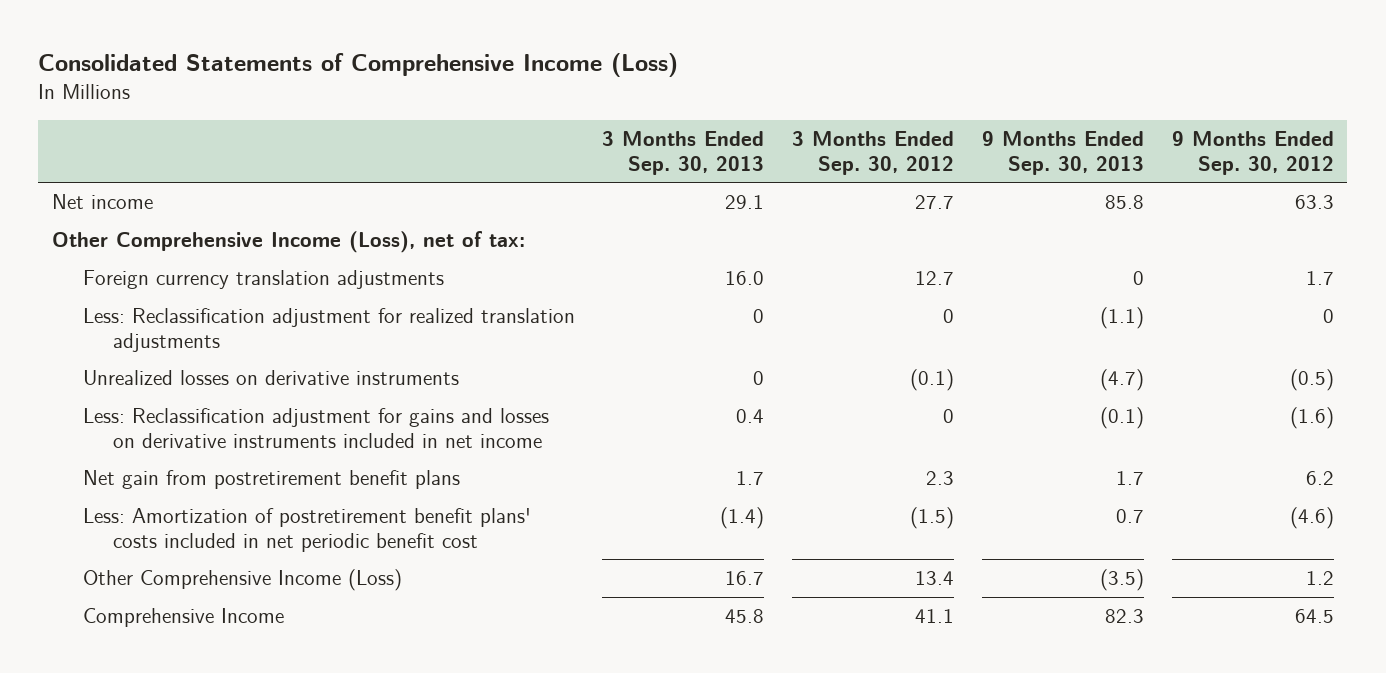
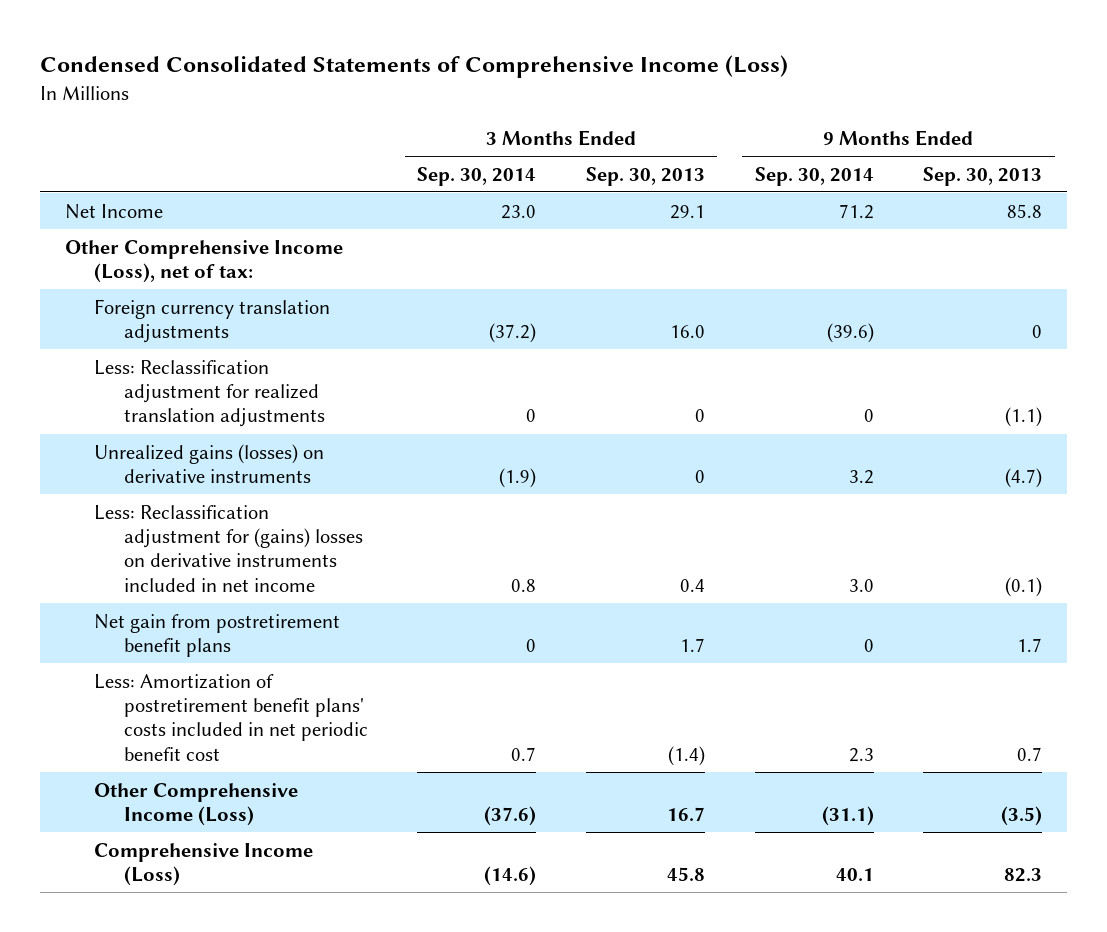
- Consolidated Statements of Comprehensive Income (Loss)
+ Condensed Consolidated Statements of Comprehensive Income (Loss)
- | 3 Months Ended Sep. 30, 2013 | 3 Months Ended Sep. 30, 2012 | 9 Months Ended Sep. 30, 2013 | 9 Months Ended Sep. 30, 2012
+ | 3 Months Ended Sep. 30, 2014 | 3 Months Ended Sep. 30, 2013 | 9 Months Ended Sep. 30, 2014 | 9 Months Ended Sep. 30, 2013
- Net income | 29.1 | 27.7 | 85.8 | 63.3
+ Net Income | 23.0 | 29.1 | 71.2 | 85.8
- Unrealized losses on derivative instruments | 0 | (0.1) | (4.7) | (0.5)
- Less: Reclassification adjustment for gains and losses on derivative instruments included in net income | 0.4 | 0 | (0.1) | (1.6)
+ Unrealized gains (losses) on derivative instruments | (1.9) | 0 | 3.2 | (4.7)
+ Less: Reclassification adjustment for (gains) losses on derivative instruments included in net income | 0.8 | 0.4 | 3.0 | (0.1)
- Comprehensive Income | 45.8 | 41.1 | 82.3 | 64.5
+ Comprehensive Income (Loss) | (14.6) | 45.8 | 40.1 | 82.3

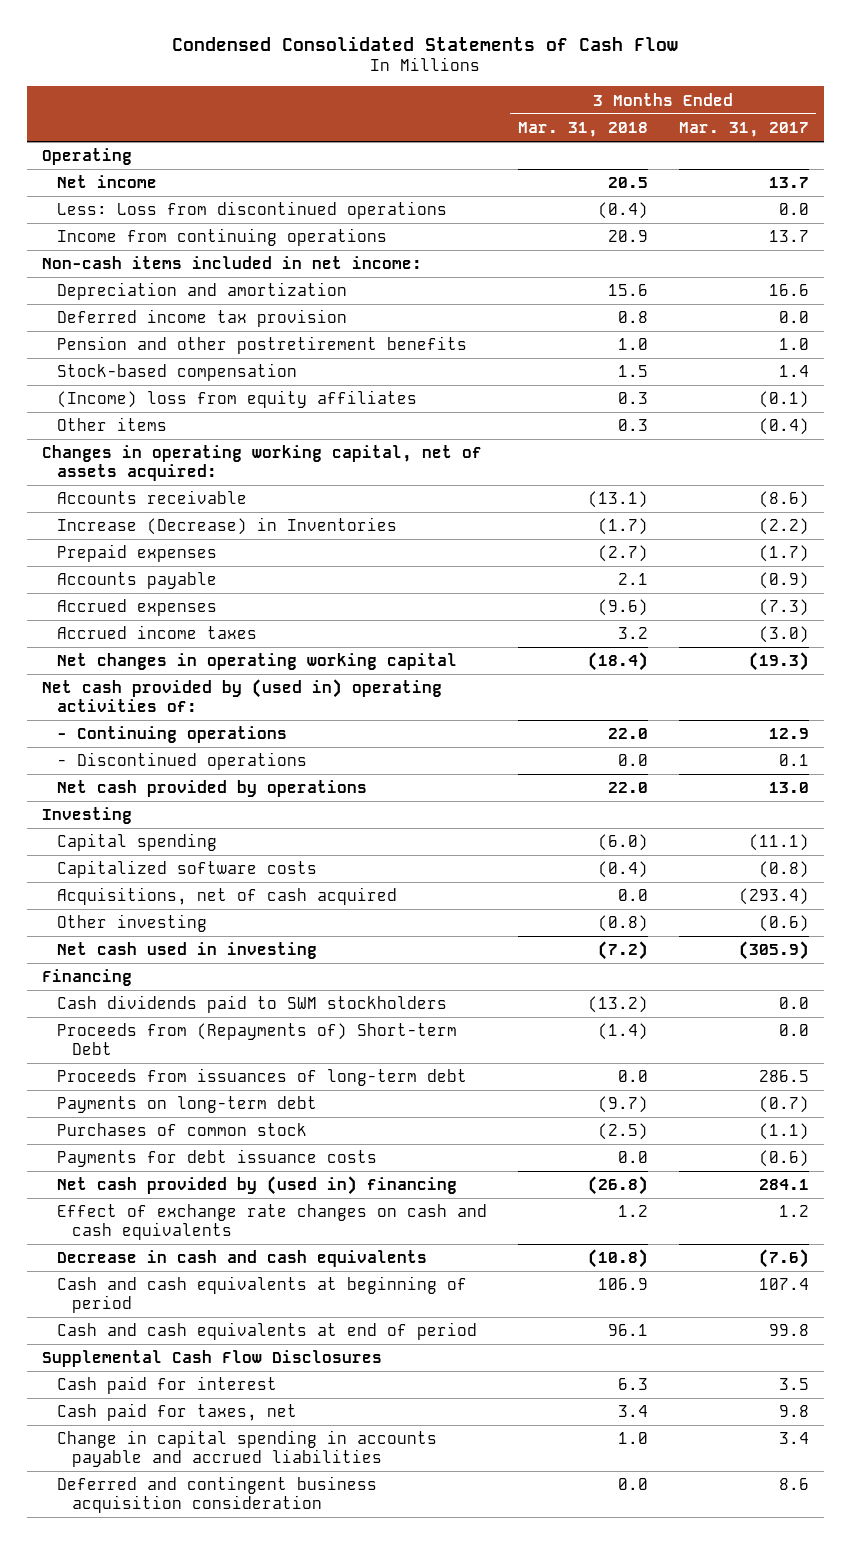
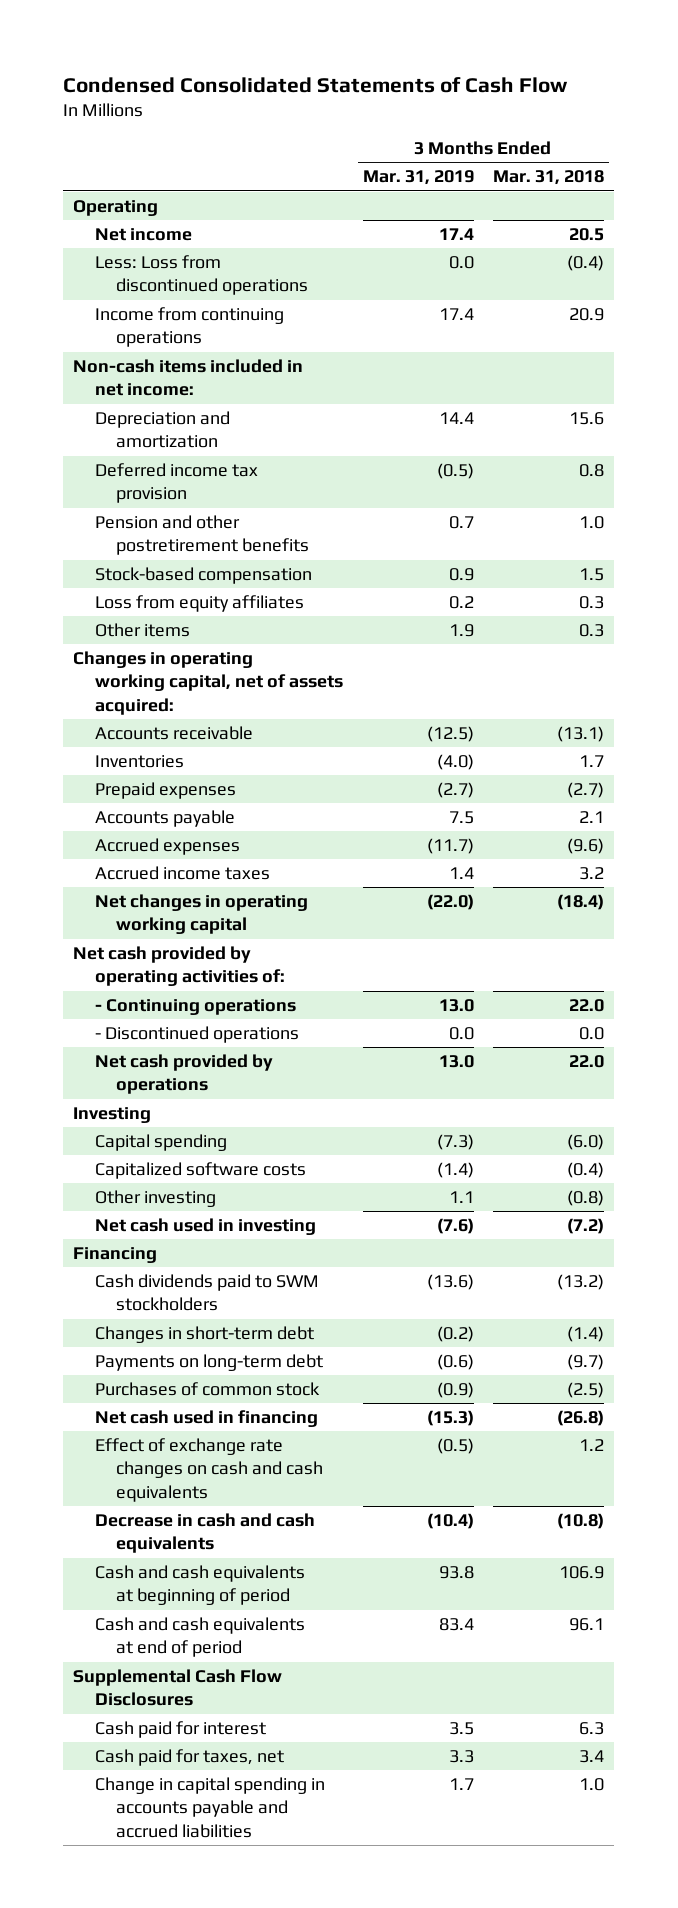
- | 3 Months Ended Mar. 31, 2018 | 3 Months Ended Mar. 31, 2017
+ | 3 Months Ended Mar. 31, 2019 | 3 Months Ended Mar. 31, 2018
- (Income) loss from equity affiliates | 0.3 | (0.1)
+ Loss from equity affiliates | 0.2 | 0.3
- Increase (Decrease) in Inventories | (1.7) | (2.2)
+ Inventories | (4.0) | 1.7
- Net cash provided by (used in) operating activities of:
+ Net cash provided by operating activities of:
- Acquisitions, net of cash acquired | 0.0 | (293.4)
- Proceeds from (Repayments of) Short-term Debt | (1.4) | 0.0
- Proceeds from issuances of long-term debt | 0.0 | 286.5
+ Changes in short-term debt | (0.2) | (1.4)
- Payments for debt issuance costs | 0.0 | (0.6)
- Net cash provided by (used in) financing | (26.8) | 284.1
+ Net cash used in financing | (15.3) | (26.8)
- Deferred and contingent business acquisition consideration | 0.0 | 8.6

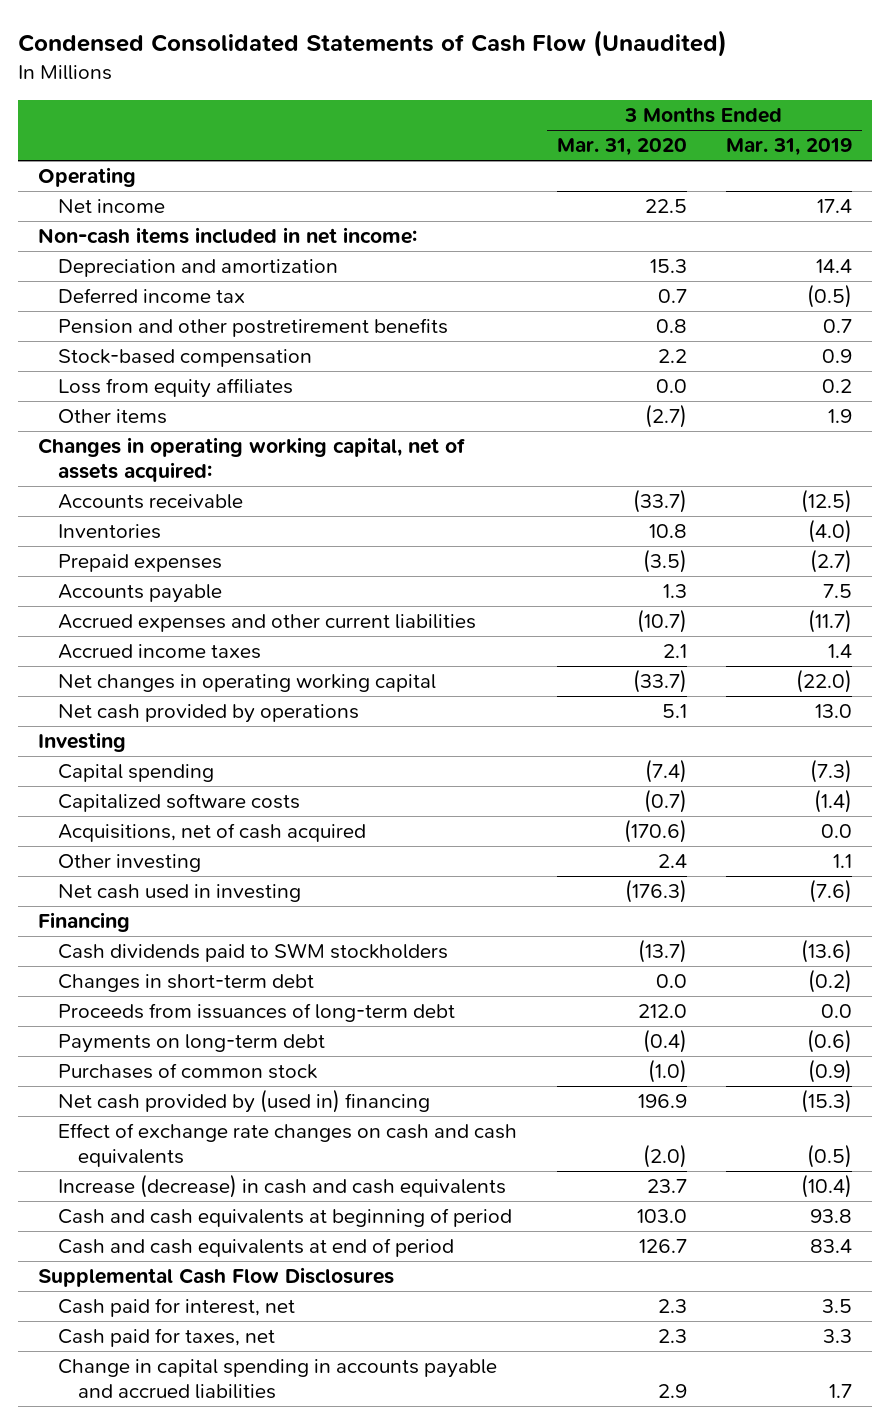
- Condensed Consolidated Statements of Cash Flow
+ Condensed Consolidated Statements of Cash Flow (Unaudited)
- | 3 Months Ended Mar. 31, 2019 | 3 Months Ended Mar. 31, 2018
+ | 3 Months Ended Mar. 31, 2020 | 3 Months Ended Mar. 31, 2019
- Less: Loss from discontinued operations | 0.0 | (0.4)
- Income from continuing operations | 17.4 | 20.9
- Deferred income tax provision | (0.5) | 0.8
+ Deferred income tax | 0.7 | (0.5)
- Accrued expenses | (11.7) | (9.6)
+ Accrued expenses and other current liabilities | (10.7) | (11.7)
- Net cash provided by operating activities of:
- - Continuing operations | 13.0 | 22.0
- - Discontinued operations | 0.0 | 0.0
+ Acquisitions, net of cash acquired | (170.6) | 0.0
+ Proceeds from issuances of long-term debt | 212.0 | 0.0
- Net cash used in financing | (15.3) | (26.8)
+ Net cash provided by (used in) financing | 196.9 | (15.3)
- Decrease in cash and cash equivalents | (10.4) | (10.8)
+ Increase (decrease) in cash and cash equivalents | 23.7 | (10.4)
- Cash paid for interest | 3.5 | 6.3
+ Cash paid for interest, net | 2.3 | 3.5

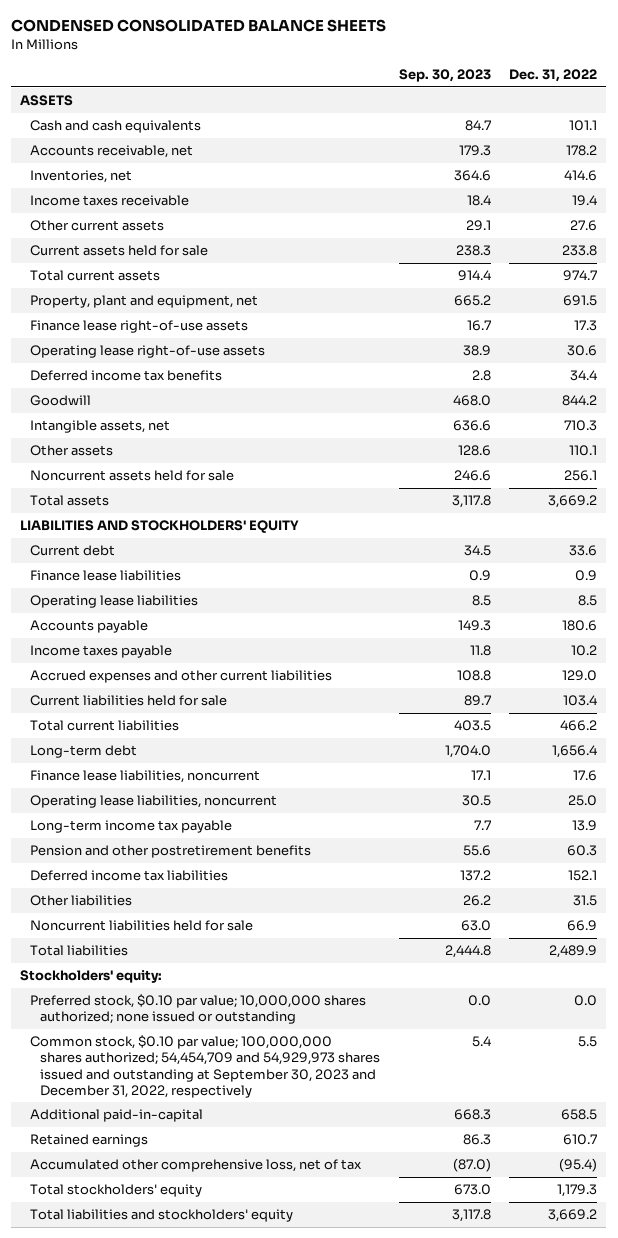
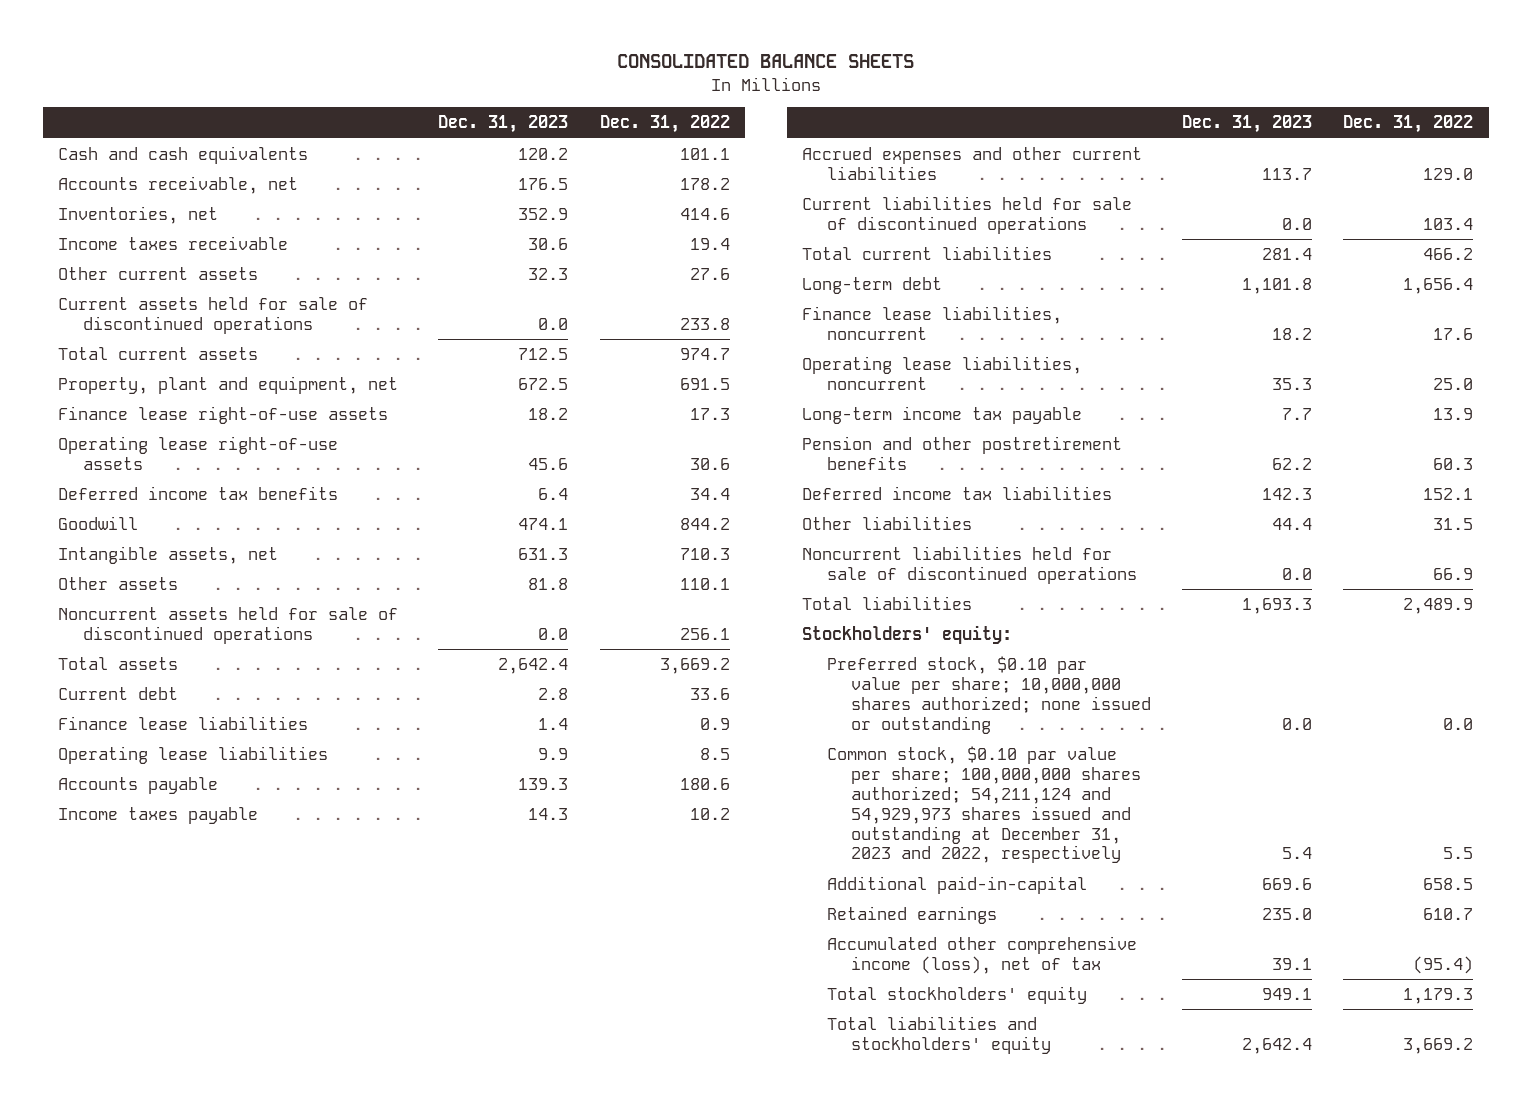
- CONDENSED CONSOLIDATED BALANCE SHEETS
+ CONSOLIDATED BALANCE SHEETS
- | Sep. 30, 2023 | Dec. 31, 2022
+ | Dec. 31, 2023 | Dec. 31, 2022
- ASSETS
- Current assets held for sale | 238.3 | 233.8
+ Current assets held for sale of discontinued operations | 0.0 | 233.8
- Noncurrent assets held for sale | 246.6 | 256.1
+ Noncurrent assets held for sale of discontinued operations | 0.0 | 256.1
- LIABILITIES AND STOCKHOLDERS' EQUITY
- Current liabilities held for sale | 89.7 | 103.4
+ Current liabilities held for sale of discontinued operations | 0.0 | 103.4
- Noncurrent liabilities held for sale | 63.0 | 66.9
+ Noncurrent liabilities held for sale of discontinued operations | 0.0 | 66.9
- Preferred stock, $0.10 par value; 10,000,000 shares authorized; none issued or outstanding | 0.0 | 0.0
- Common stock, $0.10 par value; 100,000,000 shares authorized; 54,454,709 and 54,929,973 shares issued and outstanding at September 30, 2023 and December 31, 2022, respectively | 5.4 | 5.5
+ Preferred stock, $0.10 par value per share; 10,000,000 shares authorized; none issued or outstanding | 0.0 | 0.0
+ Common stock, $0.10 par value per share; 100,000,000 shares authorized; 54,211,124 and 54,929,973 shares issued and outstanding at December 31, 2023 and 2022, respectively | 5.4 | 5.5
- Accumulated other comprehensive loss, net of tax | (87.0) | (95.4)
+ Accumulated other comprehensive income (loss), net of tax | 39.1 | (95.4)

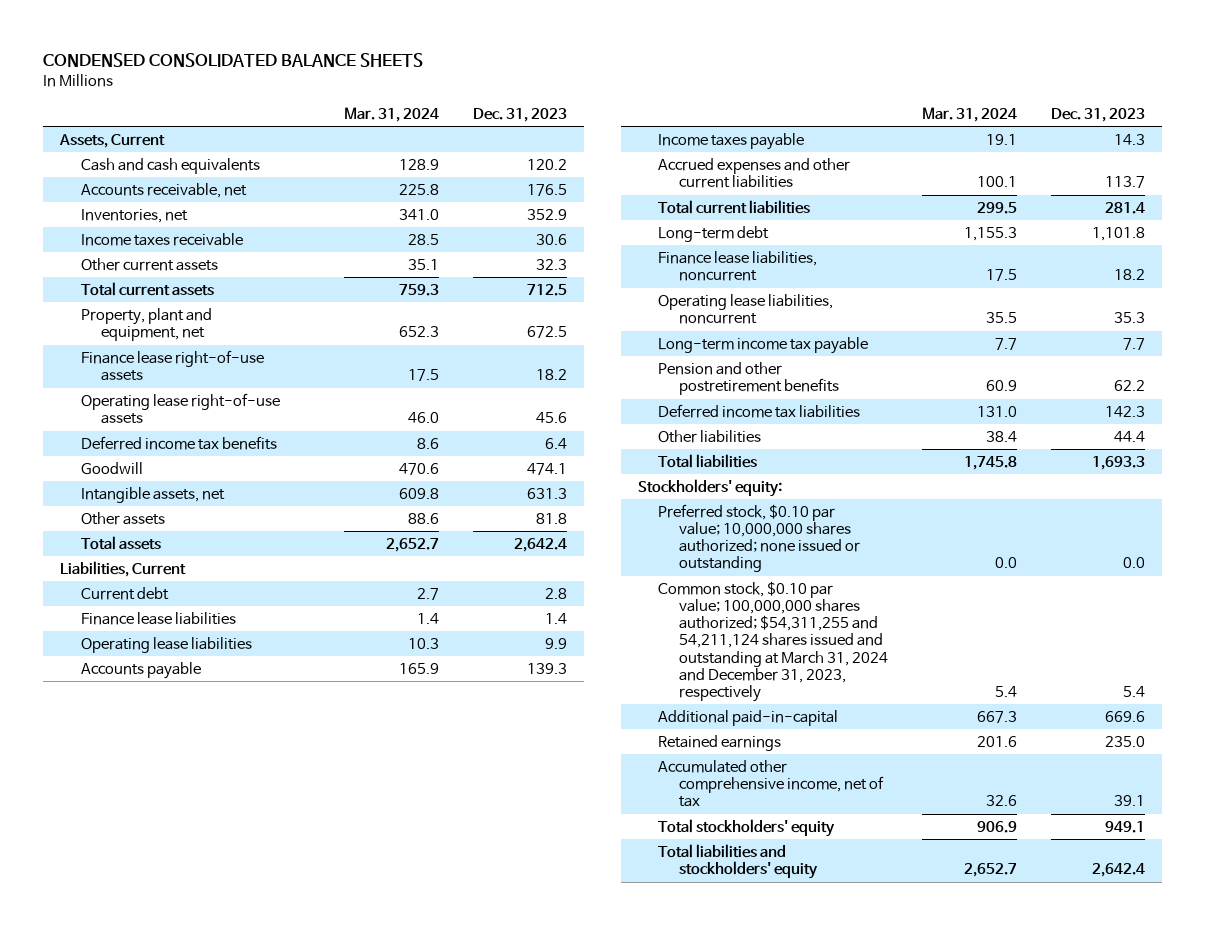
- CONSOLIDATED BALANCE SHEETS
+ CONDENSED CONSOLIDATED BALANCE SHEETS
- | Dec. 31, 2023 | Dec. 31, 2022
+ | Mar. 31, 2024 | Dec. 31, 2023
+ Assets, Current
- Current assets held for sale of discontinued operations | 0.0 | 233.8
- Noncurrent assets held for sale of discontinued operations | 0.0 | 256.1
+ Liabilities, Current
- Current liabilities held for sale of discontinued operations | 0.0 | 103.4
- Noncurrent liabilities held for sale of discontinued operations | 0.0 | 66.9
- Preferred stock, $0.10 par value per share; 10,000,000 shares authorized; none issued or outstanding | 0.0 | 0.0
- Common stock, $0.10 par value per share; 100,000,000 shares authorized; 54,211,124 and 54,929,973 shares issued and outstanding at December 31, 2023 and 2022, respectively | 5.4 | 5.5
+ Preferred stock, $0.10 par value; 10,000,000 shares authorized; none issued or outstanding | 0.0 | 0.0
+ Common stock, $0.10 par value; 100,000,000 shares authorized; $54,311,255 and 54,211,124 shares issued and outstanding at March 31, 2024 and December 31, 2023, respectively | 5.4 | 5.4
- Accumulated other comprehensive income (loss), net of tax | 39.1 | (95.4)
+ Accumulated other comprehensive income, net of tax | 32.6 | 39.1

